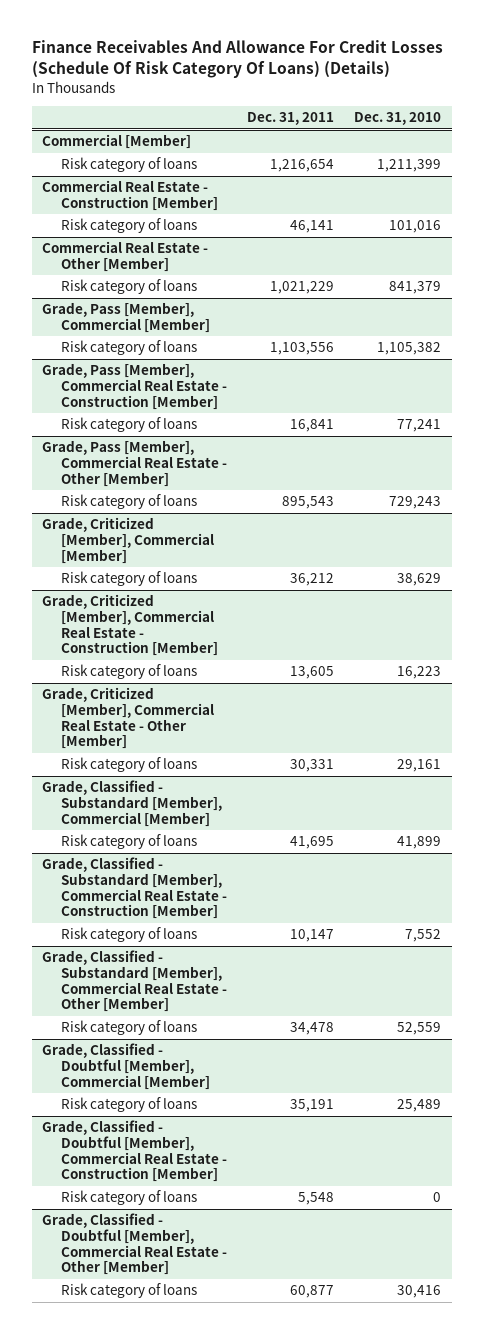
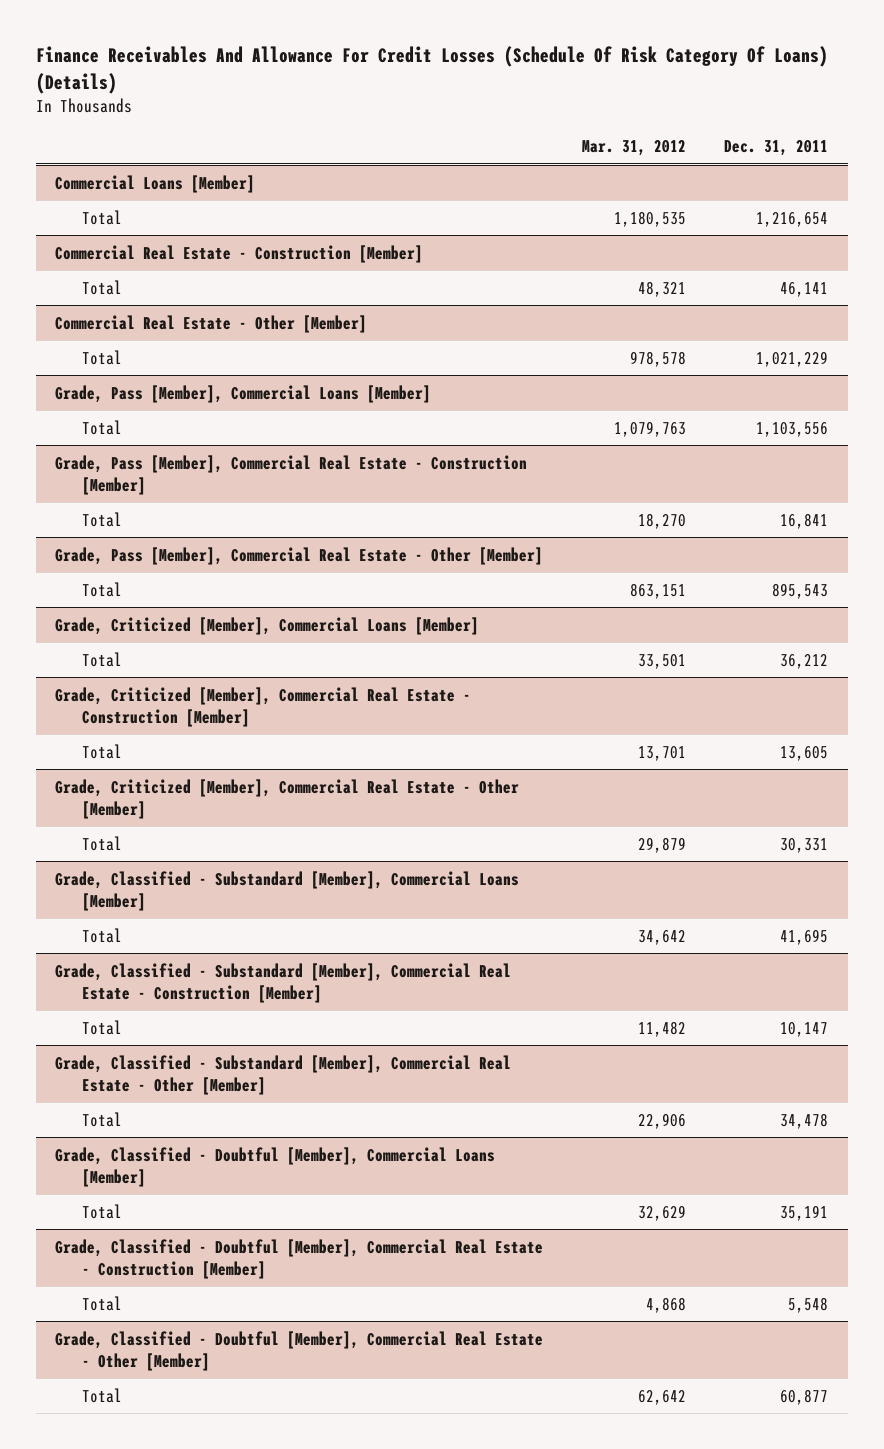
- | Dec. 31, 2011 | Dec. 31, 2010
+ | Mar. 31, 2012 | Dec. 31, 2011
- Commercial [Member]
- Risk category of loans | 1,216,654 | 1,211,399
+ Commercial Loans [Member]
+ Total | 1,180,535 | 1,216,654
@ Commercial Real Estate - Construction [Member]
- Risk category of loans | 46,141 | 101,016
+ Total | 48,321 | 46,141
@ Commercial Real Estate - Other [Member]
- Risk category of loans | 1,021,229 | 841,379
- Grade, Pass [Member], Commercial [Member]
- Risk category of loans | 1,103,556 | 1,105,382
@ Commercial Real Estate - Other [Member]
+ Total | 978,578 | 1,021,229
+ Grade, Pass [Member], Commercial Loans [Member]
+ Total | 1,079,763 | 1,103,556
@ Grade, Pass [Member], Commercial Real Estate - Construction [Member]
- Risk category of loans | 16,841 | 77,241
+ Total | 18,270 | 16,841
@ Grade, Pass [Member], Commercial Real Estate - Other [Member]
- Risk category of loans | 895,543 | 729,243
- Grade, Criticized [Member], Commercial [Member]
- Risk category of loans | 36,212 | 38,629
@ Grade, Pass [Member], Commercial Real Estate - Other [Member]
+ Total | 863,151 | 895,543
+ Grade, Criticized [Member], Commercial Loans [Member]
+ Total | 33,501 | 36,212
@ Grade, Criticized [Member], Commercial Real Estate - Construction [Member]
- Risk category of loans | 13,605 | 16,223
+ Total | 13,701 | 13,605
@ Grade, Criticized [Member], Commercial Real Estate - Other [Member]
- Risk category of loans | 30,331 | 29,161
- Grade, Classified - Substandard [Member], Commercial [Member]
- Risk category of loans | 41,695 | 41,899
@ Grade, Criticized [Member], Commercial Real Estate - Other [Member]
+ Total | 29,879 | 30,331
+ Grade, Classified - Substandard [Member], Commercial Loans [Member]
+ Total | 34,642 | 41,695
@ Grade, Classified - Substandard [Member], Commercial Real Estate - Construction [Member]
- Risk category of loans | 10,147 | 7,552
+ Total | 11,482 | 10,147
@ Grade, Classified - Substandard [Member], Commercial Real Estate - Other [Member]
- Risk category of loans | 34,478 | 52,559
- Grade, Classified - Doubtful [Member], Commercial [Member]
- Risk category of loans | 35,191 | 25,489
@ Grade, Classified - Substandard [Member], Commercial Real Estate - Other [Member]
+ Total | 22,906 | 34,478
+ Grade, Classified - Doubtful [Member], Commercial Loans [Member]
+ Total | 32,629 | 35,191
@ Grade, Classified - Doubtful [Member], Commercial Real Estate - Construction [Member]
- Risk category of loans | 5,548 | 0
+ Total | 4,868 | 5,548
@ Grade, Classified - Doubtful [Member], Commercial Real Estate - Other [Member]
- Risk category of loans | 60,877 | 30,416
+ Total | 62,642 | 60,877

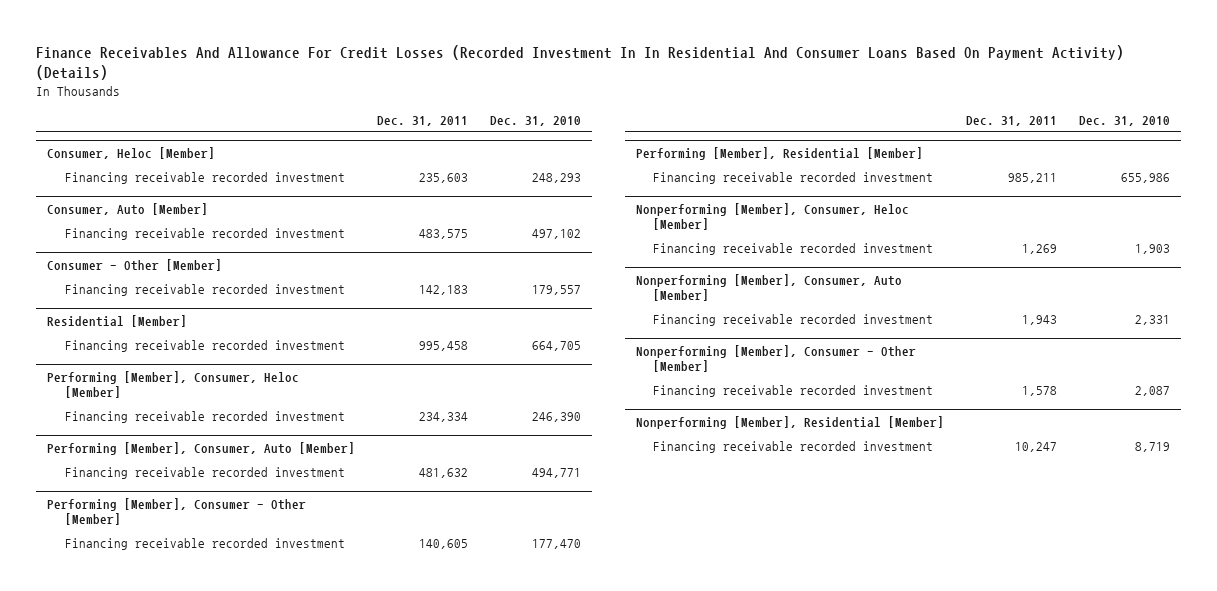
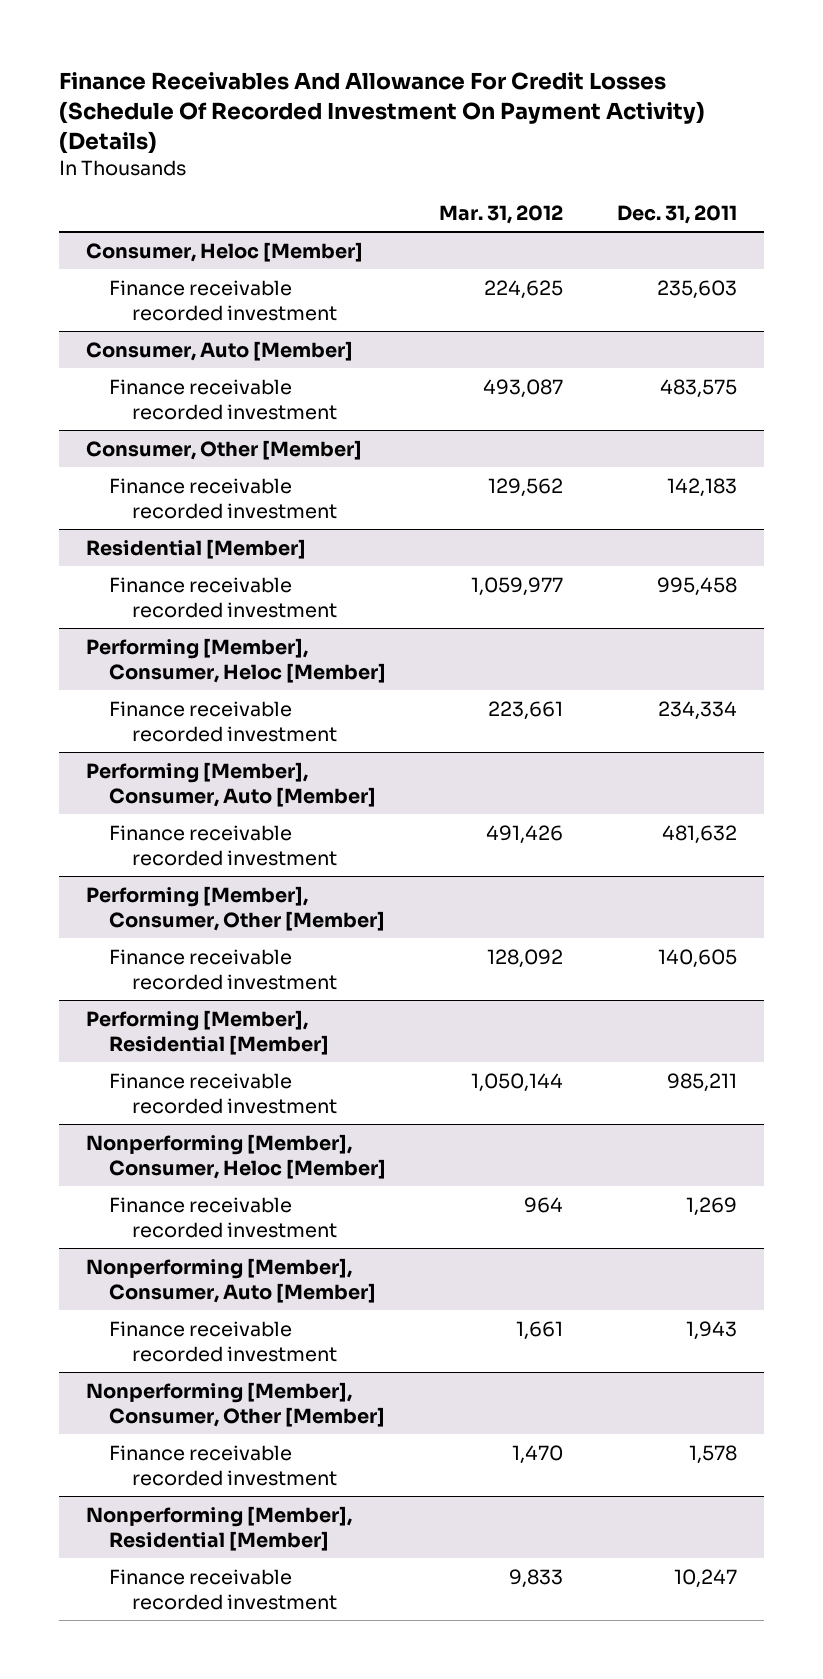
- Finance Receivables And Allowance For Credit Losses (Recorded Investment In In Residential And Consumer Loans Based On Payment Activity) (Details)
+ Finance Receivables And Allowance For Credit Losses (Schedule Of Recorded Investment On Payment Activity) (Details)
- | Dec. 31, 2011 | Dec. 31, 2010
+ | Mar. 31, 2012 | Dec. 31, 2011
@ Consumer, Heloc [Member]
- Financing receivable recorded investment | 235,603 | 248,293
+ Finance receivable recorded investment | 224,625 | 235,603
@ Consumer, Auto [Member]
- Financing receivable recorded investment | 483,575 | 497,102
- Consumer - Other [Member]
- Financing receivable recorded investment | 142,183 | 179,557
@ Consumer, Auto [Member]
+ Finance receivable recorded investment | 493,087 | 483,575
+ Consumer, Other [Member]
+ Finance receivable recorded investment | 129,562 | 142,183
@ Residential [Member]
- Financing receivable recorded investment | 995,458 | 664,705
+ Finance receivable recorded investment | 1,059,977 | 995,458
@ Performing [Member], Consumer, Heloc [Member]
- Financing receivable recorded investment | 234,334 | 246,390
+ Finance receivable recorded investment | 223,661 | 234,334
@ Performing [Member], Consumer, Auto [Member]
- Financing receivable recorded investment | 481,632 | 494,771
- Performing [Member], Consumer - Other [Member]
- Financing receivable recorded investment | 140,605 | 177,470
@ Performing [Member], Consumer, Auto [Member]
+ Finance receivable recorded investment | 491,426 | 481,632
+ Performing [Member], Consumer, Other [Member]
+ Finance receivable recorded investment | 128,092 | 140,605
@ Performing [Member], Residential [Member]
- Financing receivable recorded investment | 985,211 | 655,986
+ Finance receivable recorded investment | 1,050,144 | 985,211
@ Nonperforming [Member], Consumer, Heloc [Member]
- Financing receivable recorded investment | 1,269 | 1,903
+ Finance receivable recorded investment | 964 | 1,269
@ Nonperforming [Member], Consumer, Auto [Member]
- Financing receivable recorded investment | 1,943 | 2,331
- Nonperforming [Member], Consumer - Other [Member]
- Financing receivable recorded investment | 1,578 | 2,087
@ Nonperforming [Member], Consumer, Auto [Member]
+ Finance receivable recorded investment | 1,661 | 1,943
+ Nonperforming [Member], Consumer, Other [Member]
+ Finance receivable recorded investment | 1,470 | 1,578
@ Nonperforming [Member], Residential [Member]
- Financing receivable recorded investment | 10,247 | 8,719
+ Finance receivable recorded investment | 9,833 | 10,247

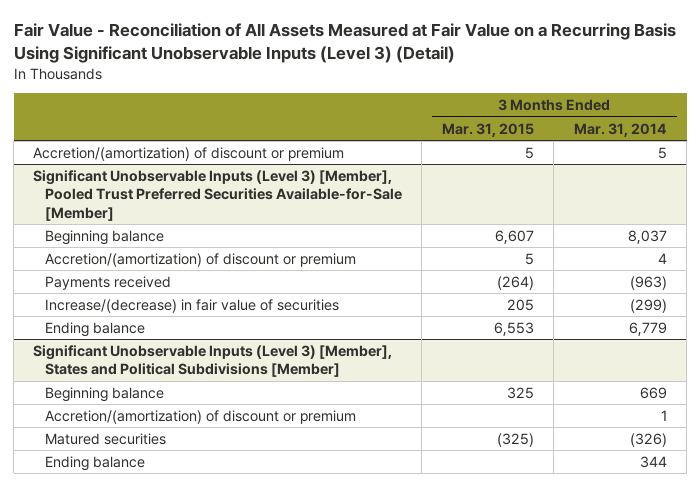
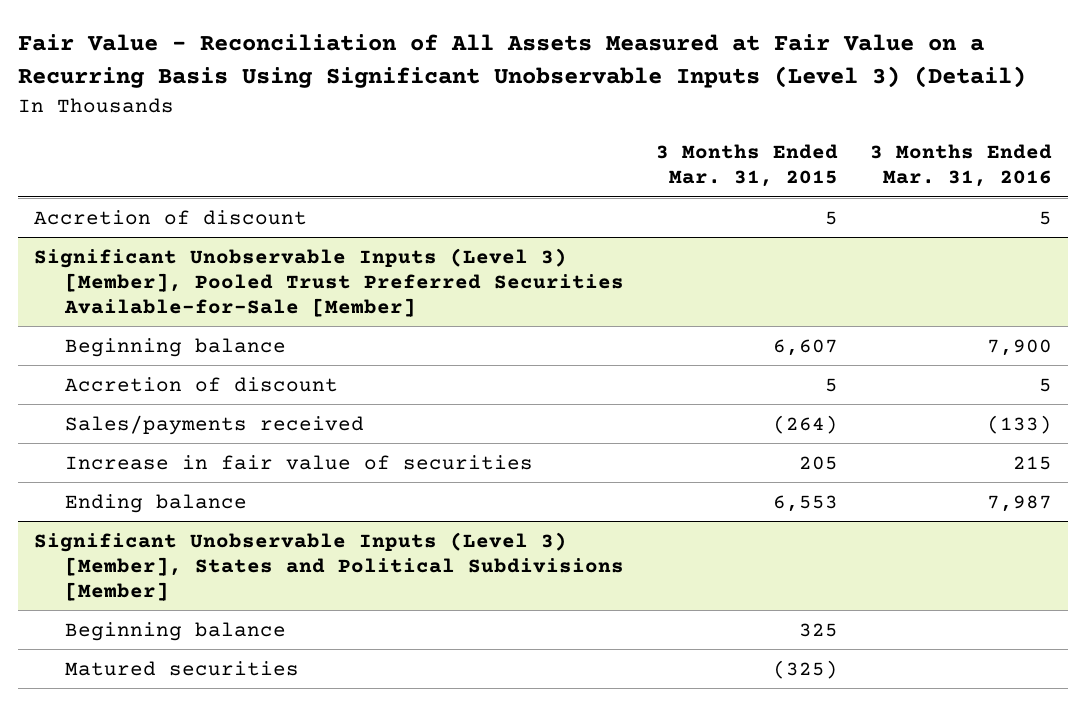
- | 3 Months Ended Mar. 31, 2015 | 3 Months Ended Mar. 31, 2014
+ | 3 Months Ended Mar. 31, 2015 | 3 Months Ended Mar. 31, 2016
- Accretion/(amortization) of discount or premium | 5 | 5
+ Accretion of discount | 5 | 5
@ Significant Unobservable Inputs (Level 3) [Member], Pooled Trust Preferred Securities Available-for-Sale [Member]
- Accretion/(amortization) of discount or premium | 5 | 4
- Payments received | (264) | (963)
- Increase/(decrease) in fair value of securities | 205 | (299)
+ Accretion of discount | 5 | 5
+ Sales/payments received | (264) | (133)
+ Increase in fair value of securities | 205 | 215
@ Significant Unobservable Inputs (Level 3) [Member], States and Political Subdivisions [Member]
- Accretion/(amortization) of discount or premium | | 1
- Ending balance | | 344

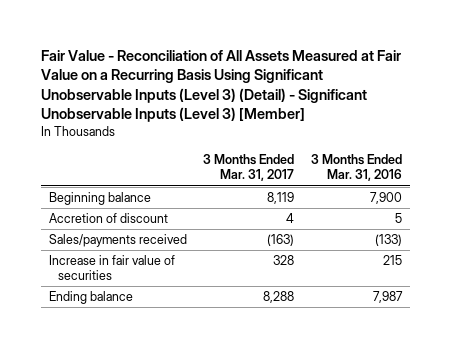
- Fair Value - Reconciliation of All Assets Measured at Fair Value on a Recurring Basis Using Significant Unobservable Inputs (Level 3) (Detail)
+ Fair Value - Reconciliation of All Assets Measured at Fair Value on a Recurring Basis Using Significant Unobservable Inputs (Level 3) (Detail) - Significant Unobservable Inputs (Level 3) [Member]
- | 3 Months Ended Mar. 31, 2015 | 3 Months Ended Mar. 31, 2016
+ | 3 Months Ended Mar. 31, 2017 | 3 Months Ended Mar. 31, 2016
- Accretion of discount | 5 | 5
- Significant Unobservable Inputs (Level 3) [Member], Pooled Trust Preferred Securities Available-for-Sale [Member]
- Significant Unobservable Inputs (Level 3) [Member], States and Political Subdivisions [Member]
- Beginning balance | 325 |
- Matured securities | (325) |

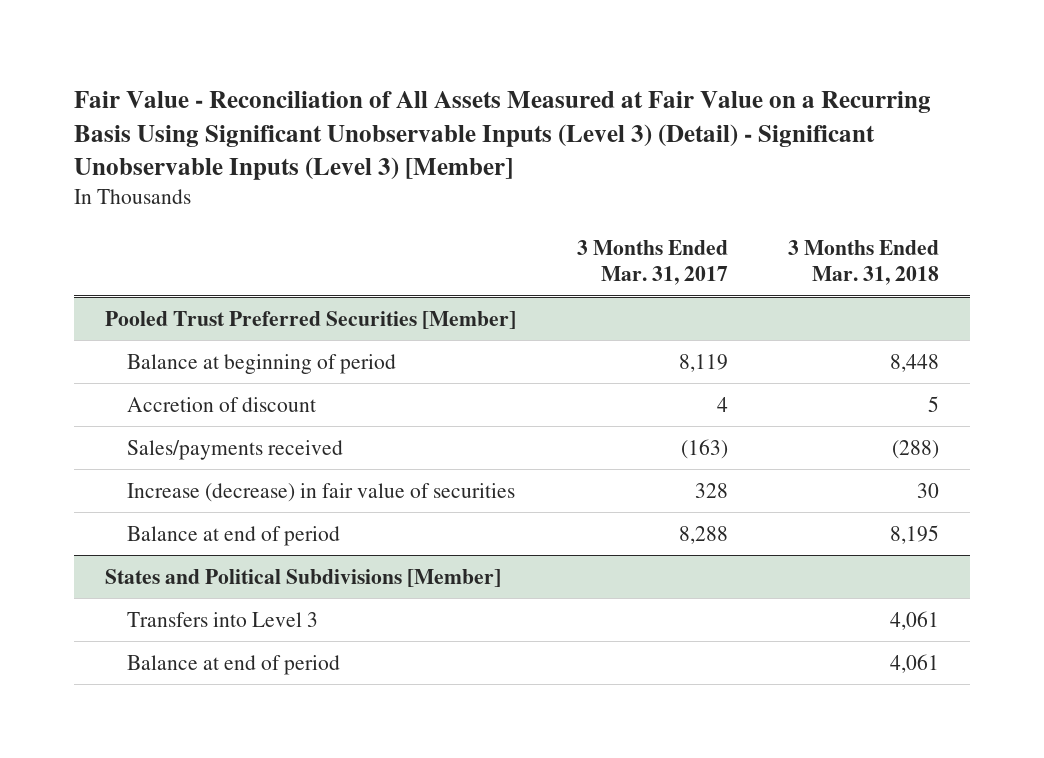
- | 3 Months Ended Mar. 31, 2017 | 3 Months Ended Mar. 31, 2016
+ | 3 Months Ended Mar. 31, 2017 | 3 Months Ended Mar. 31, 2018
- Beginning balance | 8,119 | 7,900
+ Pooled Trust Preferred Securities [Member]
+ Balance at beginning of period | 8,119 | 8,448
- Increase in fair value of securities | 328 | 215
- Ending balance | 8,288 | 7,987
+ Increase (decrease) in fair value of securities | 328 | 30
+ Balance at end of period | 8,288 | 8,195
+ States and Political Subdivisions [Member]
+ Transfers into Level 3 | | 4,061
+ Balance at end of period | | 4,061

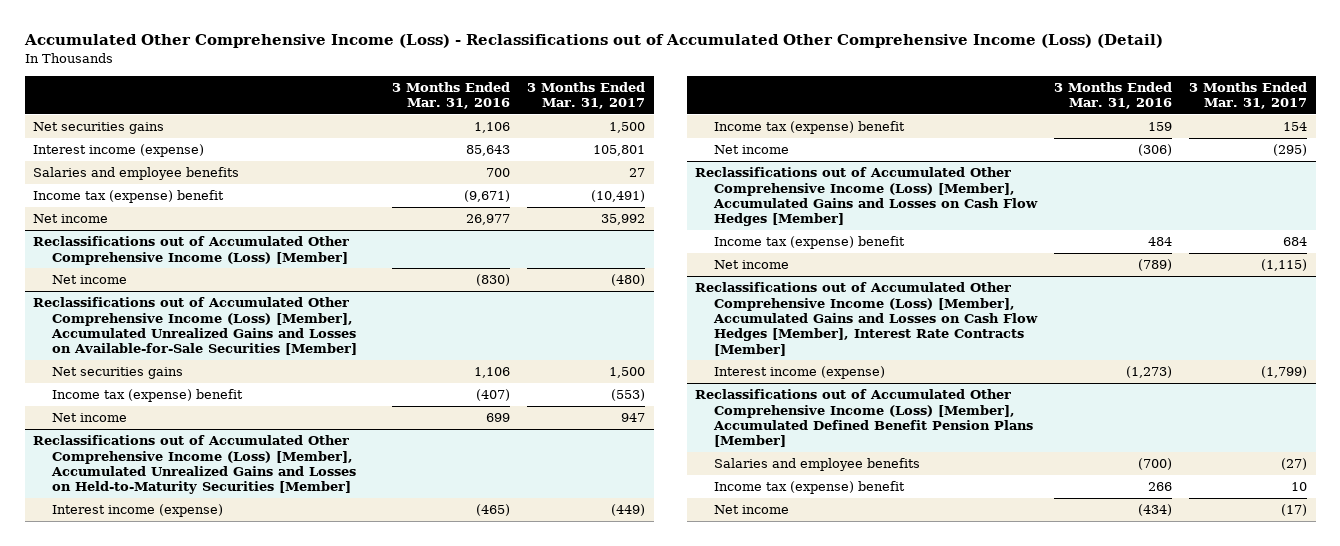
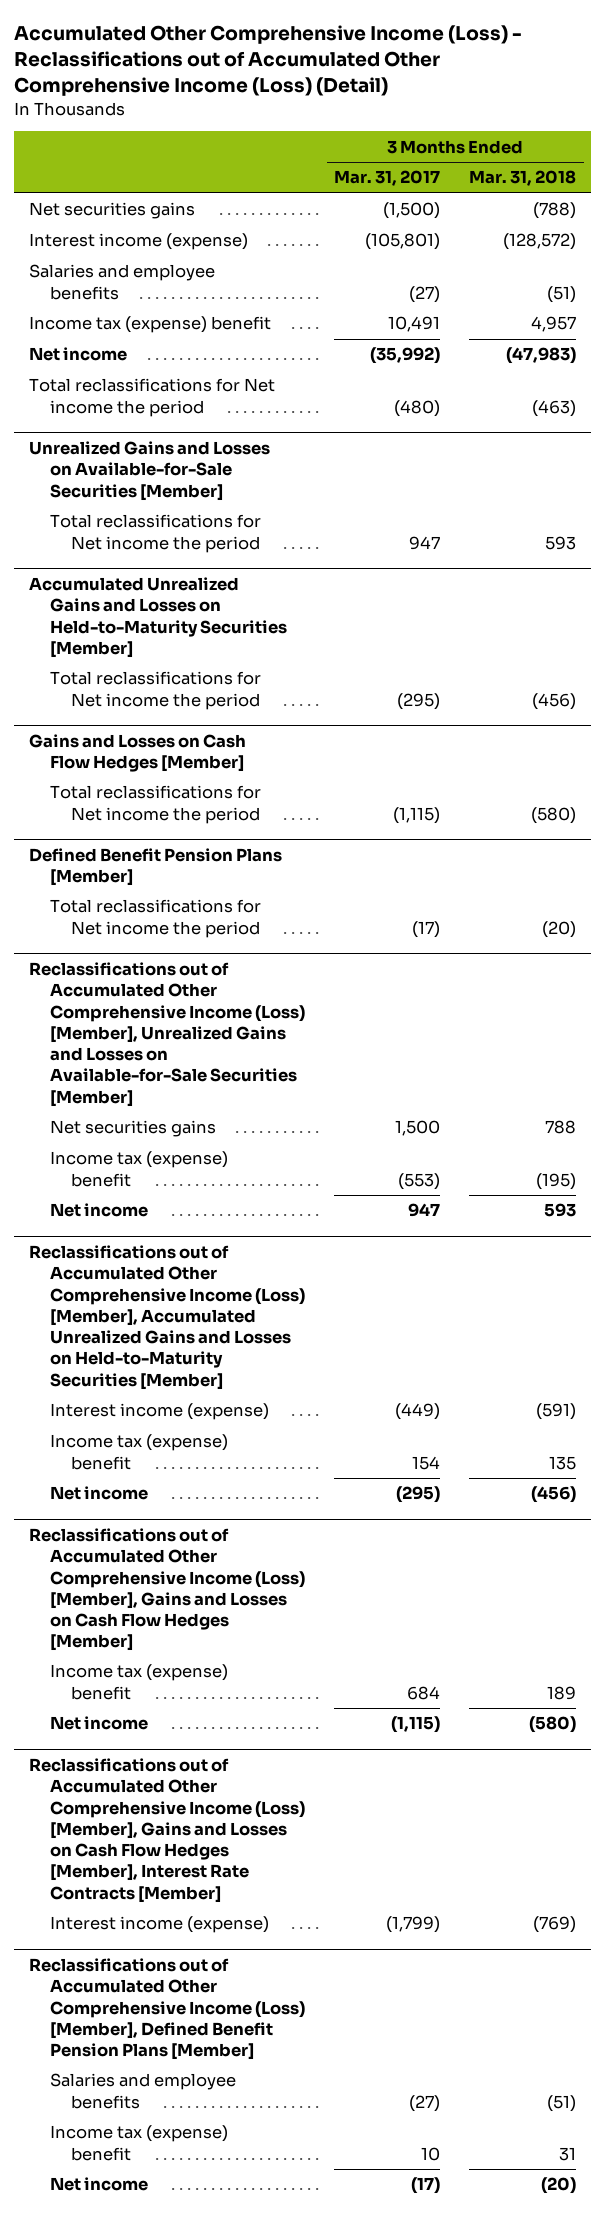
- | 3 Months Ended Mar. 31, 2016 | 3 Months Ended Mar. 31, 2017
+ | 3 Months Ended Mar. 31, 2017 | 3 Months Ended Mar. 31, 2018
- Net securities gains | 1,106 | 1,500
- Interest income (expense) | 85,643 | 105,801
- Salaries and employee benefits | 700 | 27
- Income tax (expense) benefit | (9,671) | (10,491)
- Net income | 26,977 | 35,992
- Reclassifications out of Accumulated Other Comprehensive Income (Loss) [Member]
- Net income | (830) | (480)
- Reclassifications out of Accumulated Other Comprehensive Income (Loss) [Member], Accumulated Unrealized Gains and Losses on Available-for-Sale Securities [Member]
+ Net securities gains | (1,500) | (788)
+ Interest income (expense) | (105,801) | (128,572)
+ Salaries and employee benefits | (27) | (51)
+ Income tax (expense) benefit | 10,491 | 4,957
+ Net income | (35,992) | (47,983)
+ Total reclassifications for Net income the period | (480) | (463)
+ Unrealized Gains and Losses on Available-for-Sale Securities [Member]
+ Total reclassifications for Net income the period | 947 | 593
+ Accumulated Unrealized Gains and Losses on Held-to-Maturity Securities [Member]
+ Total reclassifications for Net income the period | (295) | (456)
+ Gains and Losses on Cash Flow Hedges [Member]
+ Total reclassifications for Net income the period | (1,115) | (580)
+ Defined Benefit Pension Plans [Member]
+ Total reclassifications for Net income the period | (17) | (20)
+ Reclassifications out of Accumulated Other Comprehensive Income (Loss) [Member], Unrealized Gains and Losses on Available-for-Sale Securities [Member]
- Reclassifications out of Accumulated Other Comprehensive Income (Loss) [Member], Accumulated Gains and Losses on Cash Flow Hedges [Member]
+ Reclassifications out of Accumulated Other Comprehensive Income (Loss) [Member], Gains and Losses on Cash Flow Hedges [Member]
- Reclassifications out of Accumulated Other Comprehensive Income (Loss) [Member], Accumulated Gains and Losses on Cash Flow Hedges [Member], Interest Rate Contracts [Member]
+ Reclassifications out of Accumulated Other Comprehensive Income (Loss) [Member], Gains and Losses on Cash Flow Hedges [Member], Interest Rate Contracts [Member]
- Reclassifications out of Accumulated Other Comprehensive Income (Loss) [Member], Accumulated Defined Benefit Pension Plans [Member]
+ Reclassifications out of Accumulated Other Comprehensive Income (Loss) [Member], Defined Benefit Pension Plans [Member]

